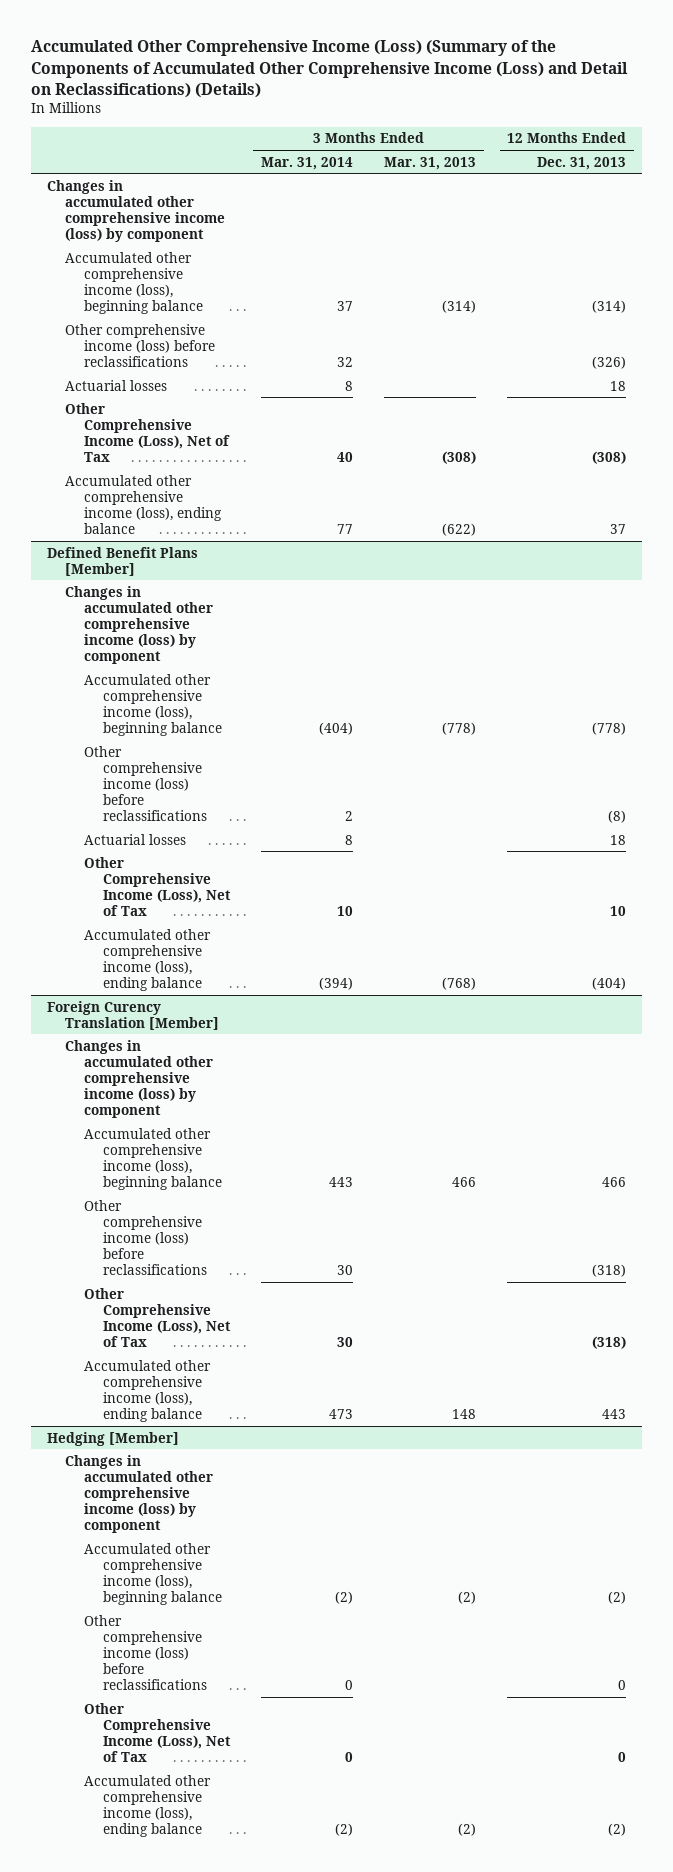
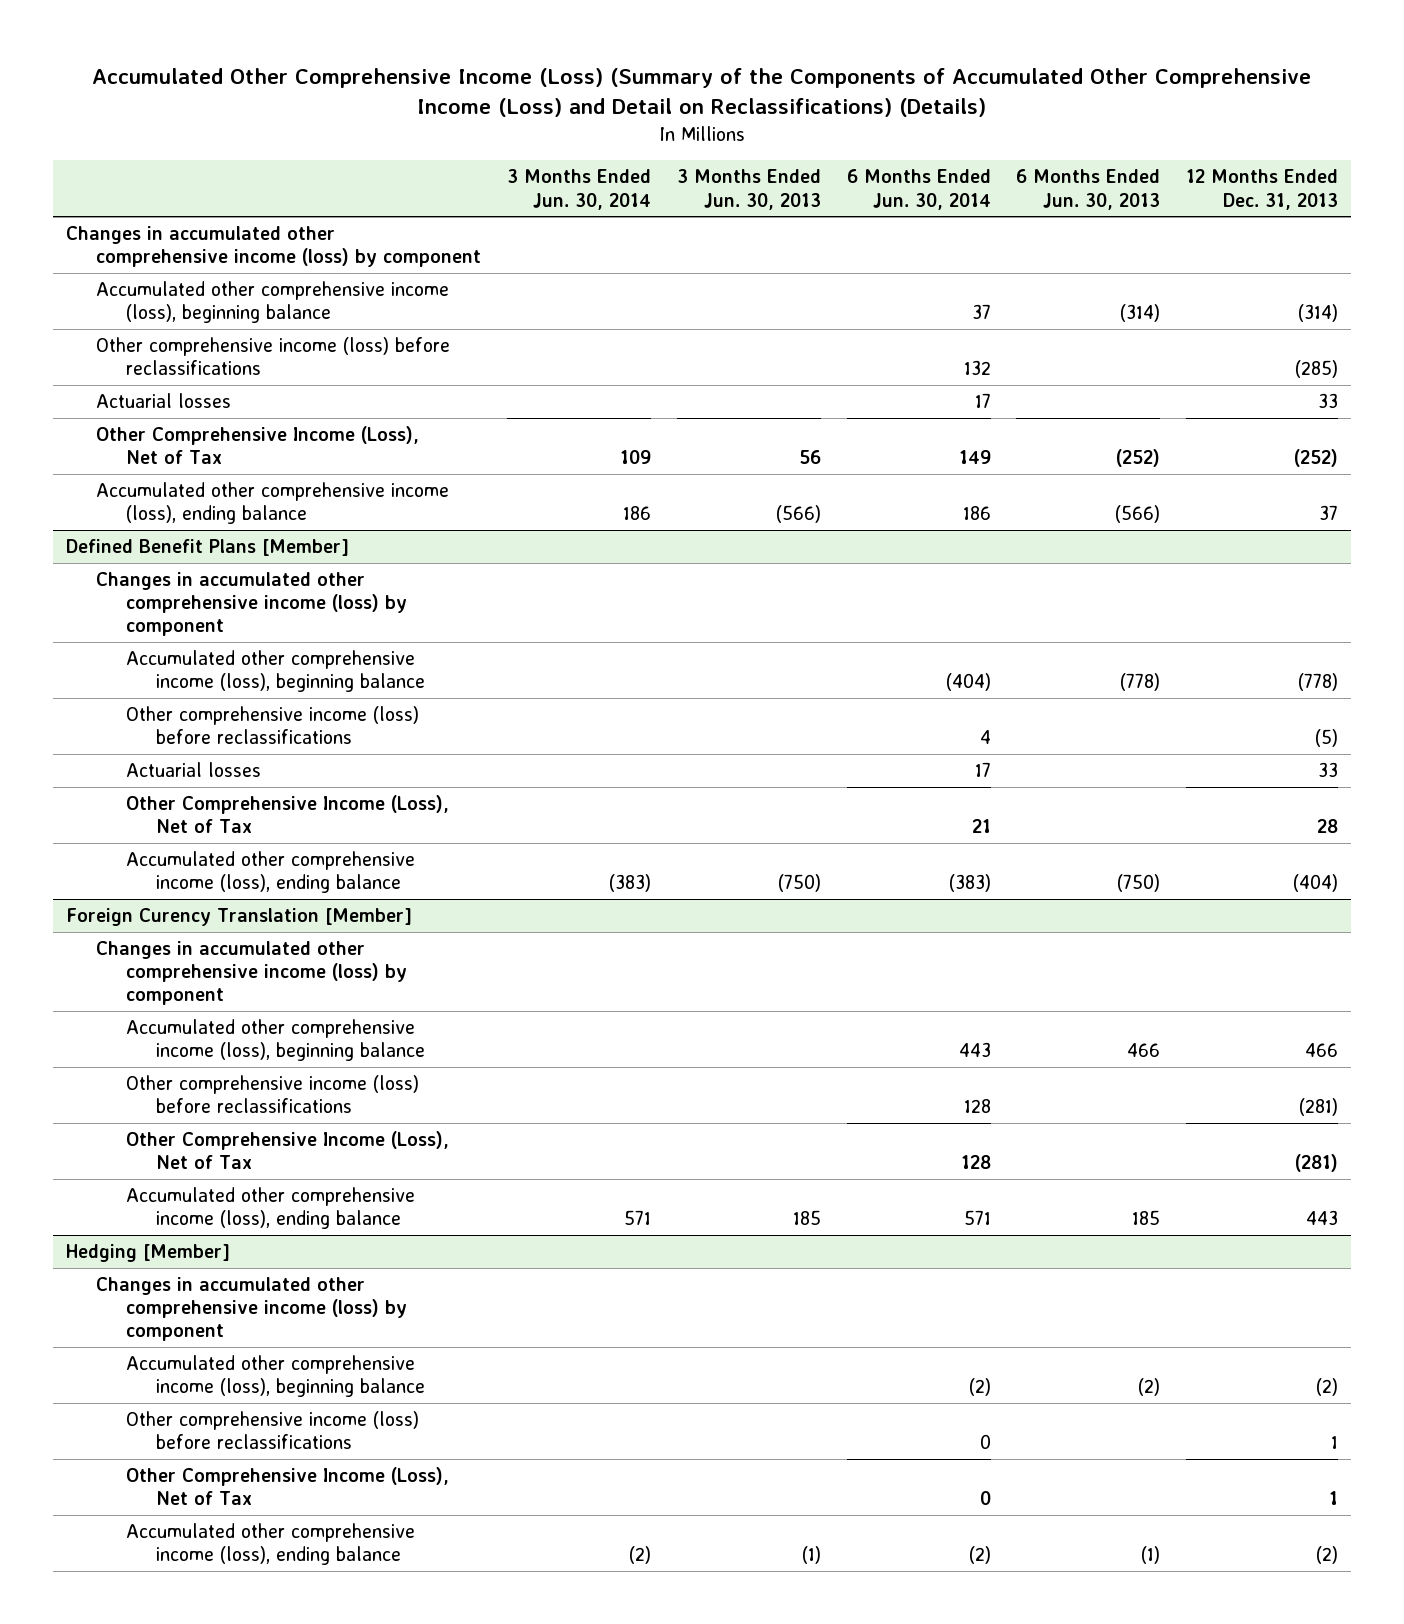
- | 3 Months Ended Mar. 31, 2014 | 3 Months Ended Mar. 31, 2013 | 12 Months Ended Dec. 31, 2013
+ | 3 Months Ended Jun. 30, 2014 | 3 Months Ended Jun. 30, 2013 | 6 Months Ended Jun. 30, 2014 | 6 Months Ended Jun. 30, 2013 | 12 Months Ended Dec. 31, 2013
- Other comprehensive income (loss) before reclassifications | 32 | | (326)
- Actuarial losses | 8 | | 18
- Other Comprehensive Income (Loss), Net of Tax | 40 | (308) | (308)
+ Other comprehensive income (loss) before reclassifications | | | 132 | | (285)
+ Actuarial losses | | | 17 | | 33
+ Other Comprehensive Income (Loss), Net of Tax | 109 | 56 | 149 | (252) | (252)
@ Defined Benefit Plans [Member]
- Other comprehensive income (loss) before reclassifications | 2 | | (8)
- Actuarial losses | 8 | | 18
- Other Comprehensive Income (Loss), Net of Tax | 10 | | 10
+ Other comprehensive income (loss) before reclassifications | | | 4 | | (5)
+ Actuarial losses | | | 17 | | 33
+ Other Comprehensive Income (Loss), Net of Tax | | | 21 | | 28
@ Foreign Curency Translation [Member]
- Other comprehensive income (loss) before reclassifications | 30 | | (318)
- Other Comprehensive Income (Loss), Net of Tax | 30 | | (318)
+ Other comprehensive income (loss) before reclassifications | | | 128 | | (281)
+ Other Comprehensive Income (Loss), Net of Tax | | | 128 | | (281)
@ Hedging [Member]
- Other comprehensive income (loss) before reclassifications | 0 | | 0
- Other Comprehensive Income (Loss), Net of Tax | 0 | | 0
+ Other comprehensive income (loss) before reclassifications | | | 0 | | 1
+ Other Comprehensive Income (Loss), Net of Tax | | | 0 | | 1

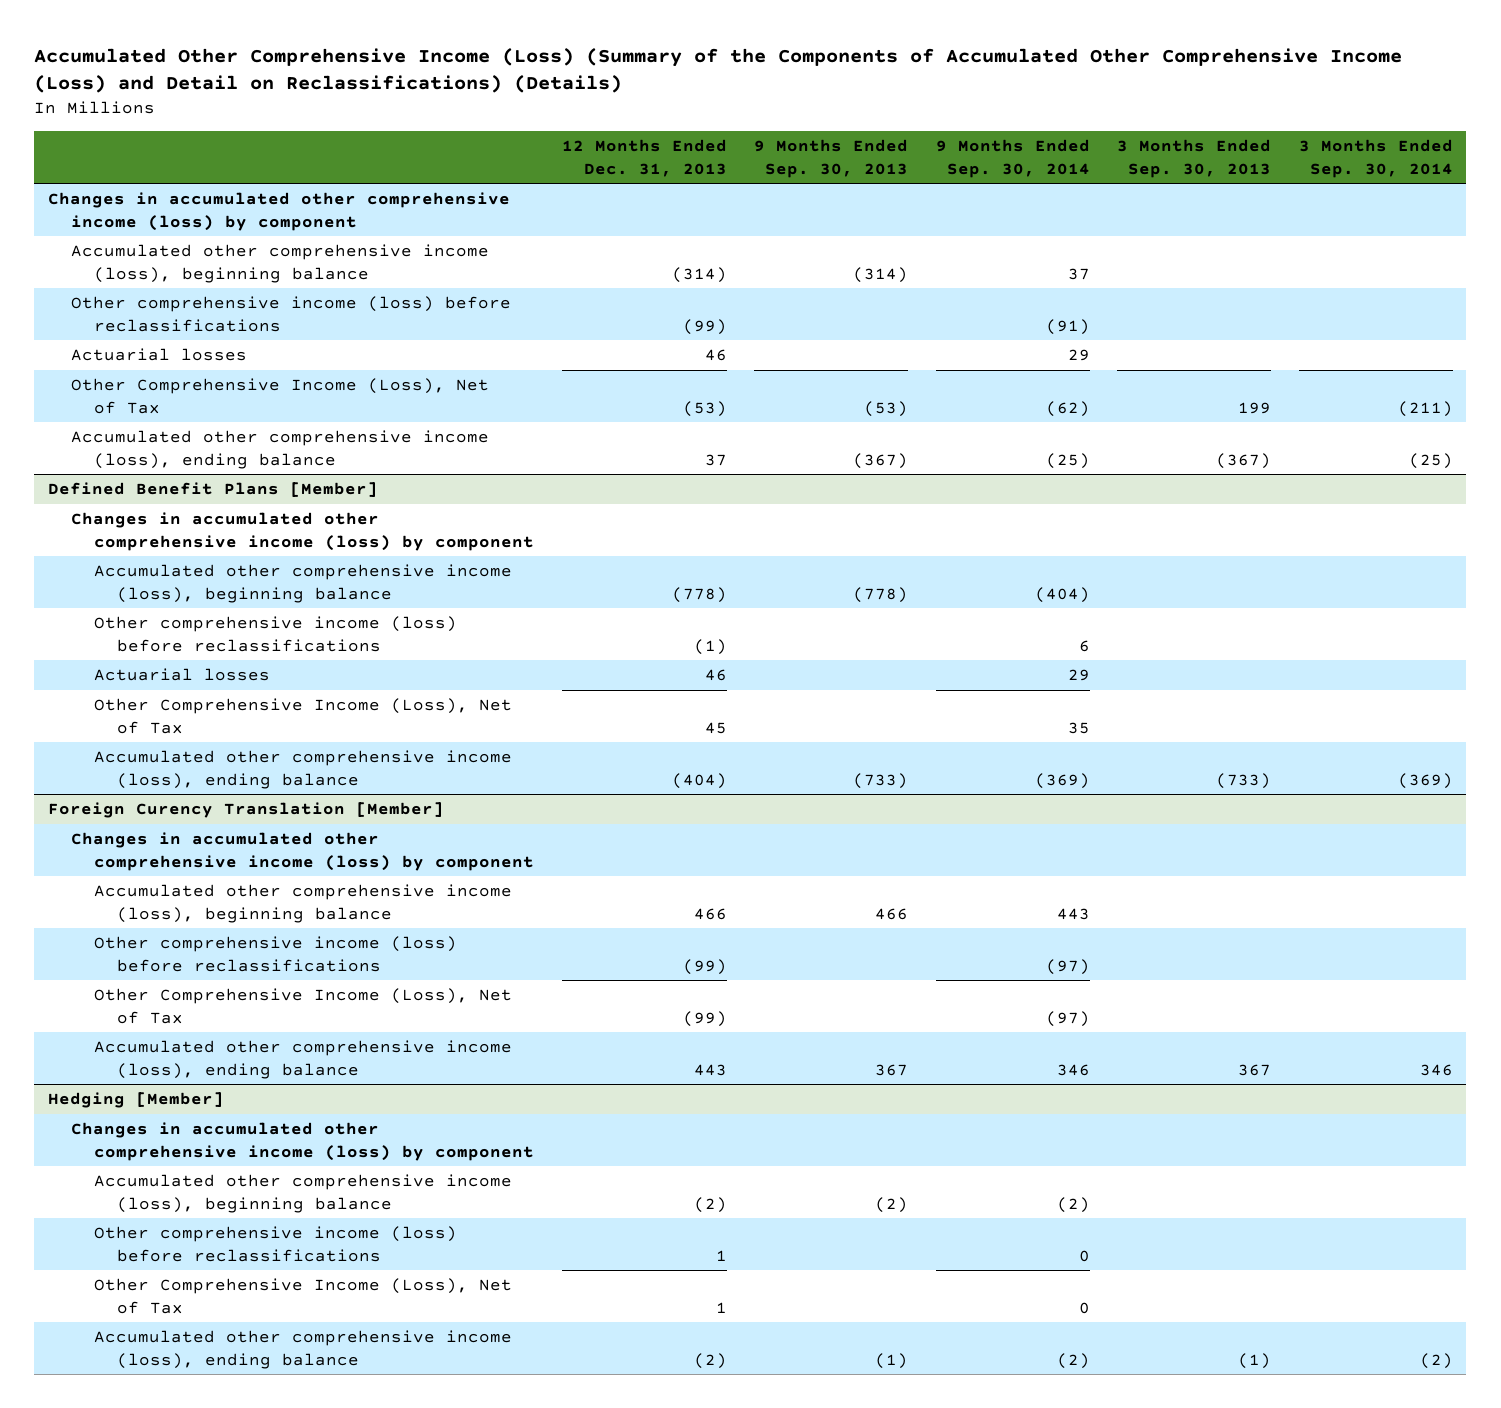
- | 3 Months Ended Jun. 30, 2014 | 3 Months Ended Jun. 30, 2013 | 6 Months Ended Jun. 30, 2014 | 6 Months Ended Jun. 30, 2013 | 12 Months Ended Dec. 31, 2013
+ | 12 Months Ended Dec. 31, 2013 | 9 Months Ended Sep. 30, 2013 | 9 Months Ended Sep. 30, 2014 | 3 Months Ended Sep. 30, 2013 | 3 Months Ended Sep. 30, 2014
- Other comprehensive income (loss) before reclassifications | | | 132 | | (285)
- Actuarial losses | | | 17 | | 33
- Other Comprehensive Income (Loss), Net of Tax | 109 | 56 | 149 | (252) | (252)
+ Other comprehensive income (loss) before reclassifications | (99) | | (91) | |
+ Actuarial losses | 46 | | 29 | |
+ Other Comprehensive Income (Loss), Net of Tax | (53) | (53) | (62) | 199 | (211)
@ Defined Benefit Plans [Member]
- Other comprehensive income (loss) before reclassifications | | | 4 | | (5)
- Actuarial losses | | | 17 | | 33
- Other Comprehensive Income (Loss), Net of Tax | | | 21 | | 28
+ Other comprehensive income (loss) before reclassifications | (1) | | 6 | |
+ Actuarial losses | 46 | | 29 | |
+ Other Comprehensive Income (Loss), Net of Tax | 45 | | 35 | |
@ Foreign Curency Translation [Member]
- Other comprehensive income (loss) before reclassifications | | | 128 | | (281)
- Other Comprehensive Income (Loss), Net of Tax | | | 128 | | (281)
+ Other comprehensive income (loss) before reclassifications | (99) | | (97) | |
+ Other Comprehensive Income (Loss), Net of Tax | (99) | | (97) | |

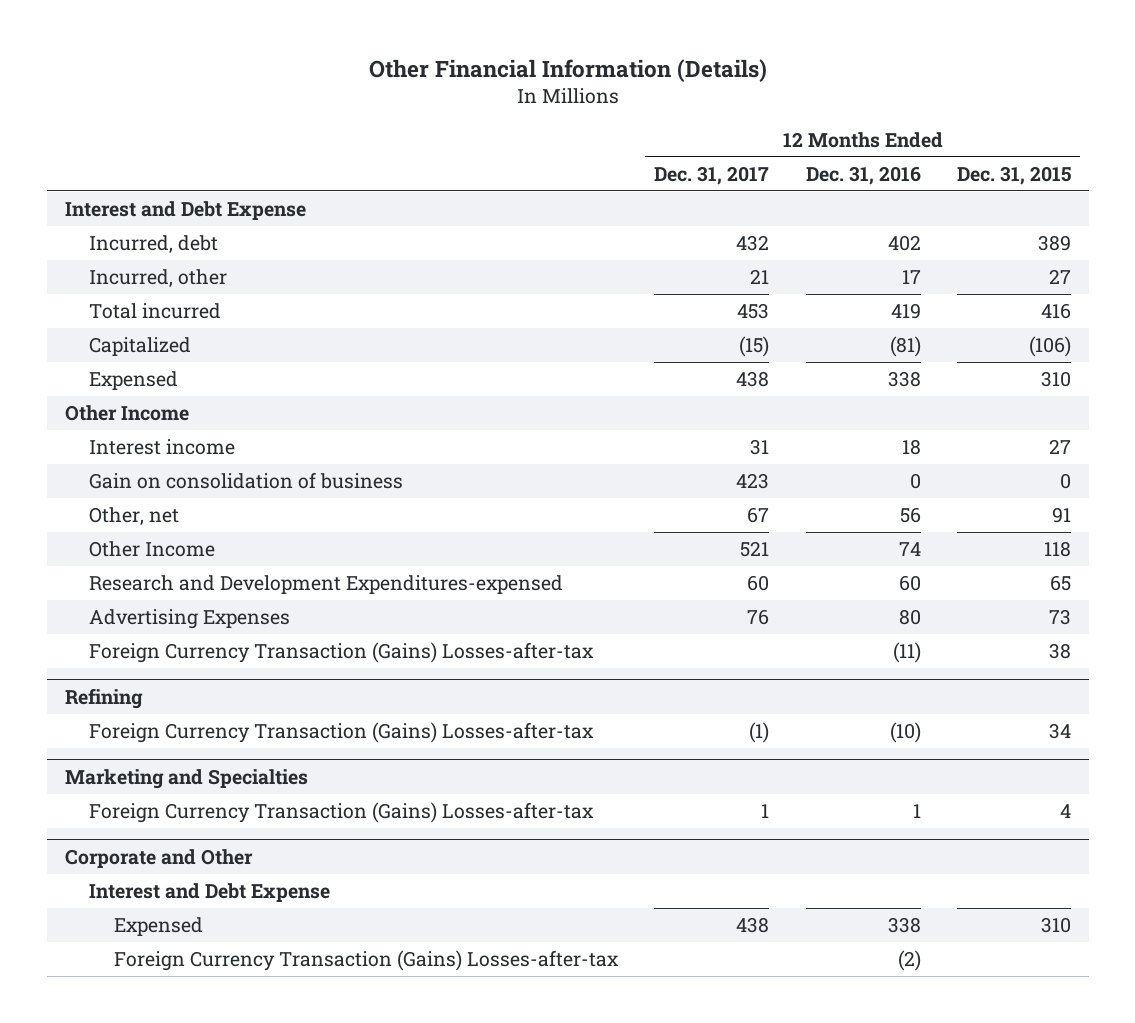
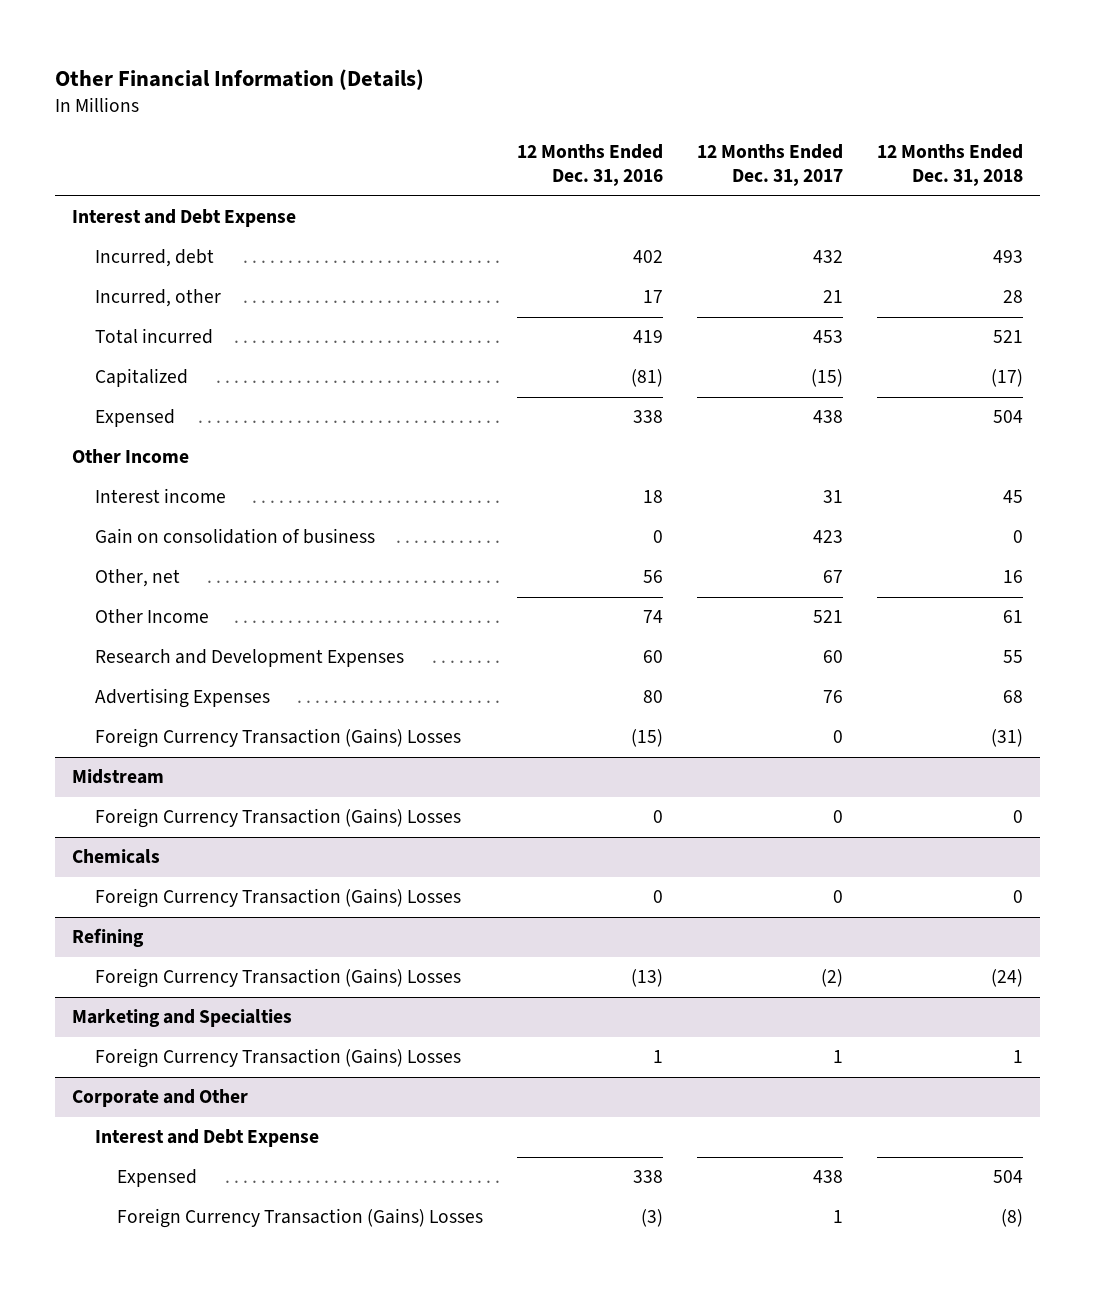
- | 12 Months Ended Dec. 31, 2017 | 12 Months Ended Dec. 31, 2016 | 12 Months Ended Dec. 31, 2015
+ | 12 Months Ended Dec. 31, 2016 | 12 Months Ended Dec. 31, 2017 | 12 Months Ended Dec. 31, 2018
- Research and Development Expenditures-expensed | 60 | 60 | 65
+ Research and Development Expenses | 60 | 60 | 55
- Foreign Currency Transaction (Gains) Losses-after-tax | | (11) | 38
+ Foreign Currency Transaction (Gains) Losses | (15) | 0 | (31)
+ Midstream
+ Foreign Currency Transaction (Gains) Losses | 0 | 0 | 0
+ Chemicals
+ Foreign Currency Transaction (Gains) Losses | 0 | 0 | 0
@ Refining
- Foreign Currency Transaction (Gains) Losses-after-tax | (1) | (10) | 34
+ Foreign Currency Transaction (Gains) Losses | (13) | (2) | (24)
@ Marketing and Specialties
- Foreign Currency Transaction (Gains) Losses-after-tax | 1 | 1 | 4
+ Foreign Currency Transaction (Gains) Losses | 1 | 1 | 1
@ Corporate and Other
- Foreign Currency Transaction (Gains) Losses-after-tax | | (2) |
+ Foreign Currency Transaction (Gains) Losses | (3) | 1 | (8)

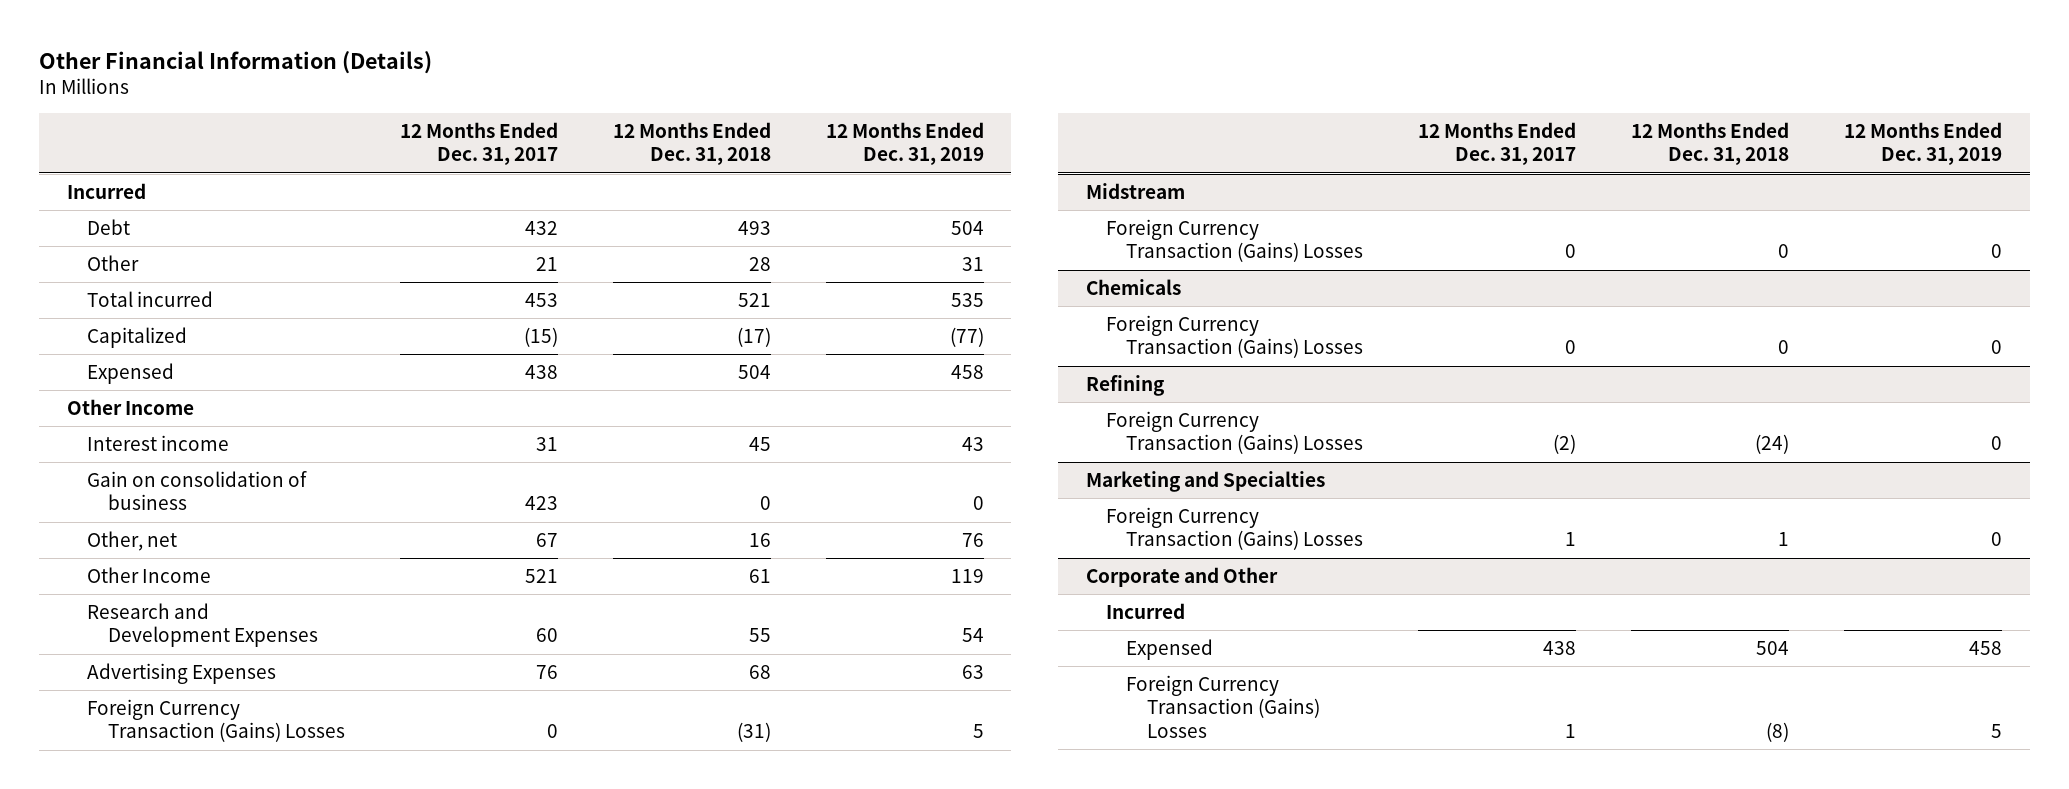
- | 12 Months Ended Dec. 31, 2016 | 12 Months Ended Dec. 31, 2017 | 12 Months Ended Dec. 31, 2018
+ | 12 Months Ended Dec. 31, 2017 | 12 Months Ended Dec. 31, 2018 | 12 Months Ended Dec. 31, 2019
- Interest and Debt Expense
- Incurred, debt | 402 | 432 | 493
- Incurred, other | 17 | 21 | 28
+ Incurred
+ Debt | 432 | 493 | 504
+ Other | 21 | 28 | 31
@ Corporate and Other
- Interest and Debt Expense
+ Incurred

